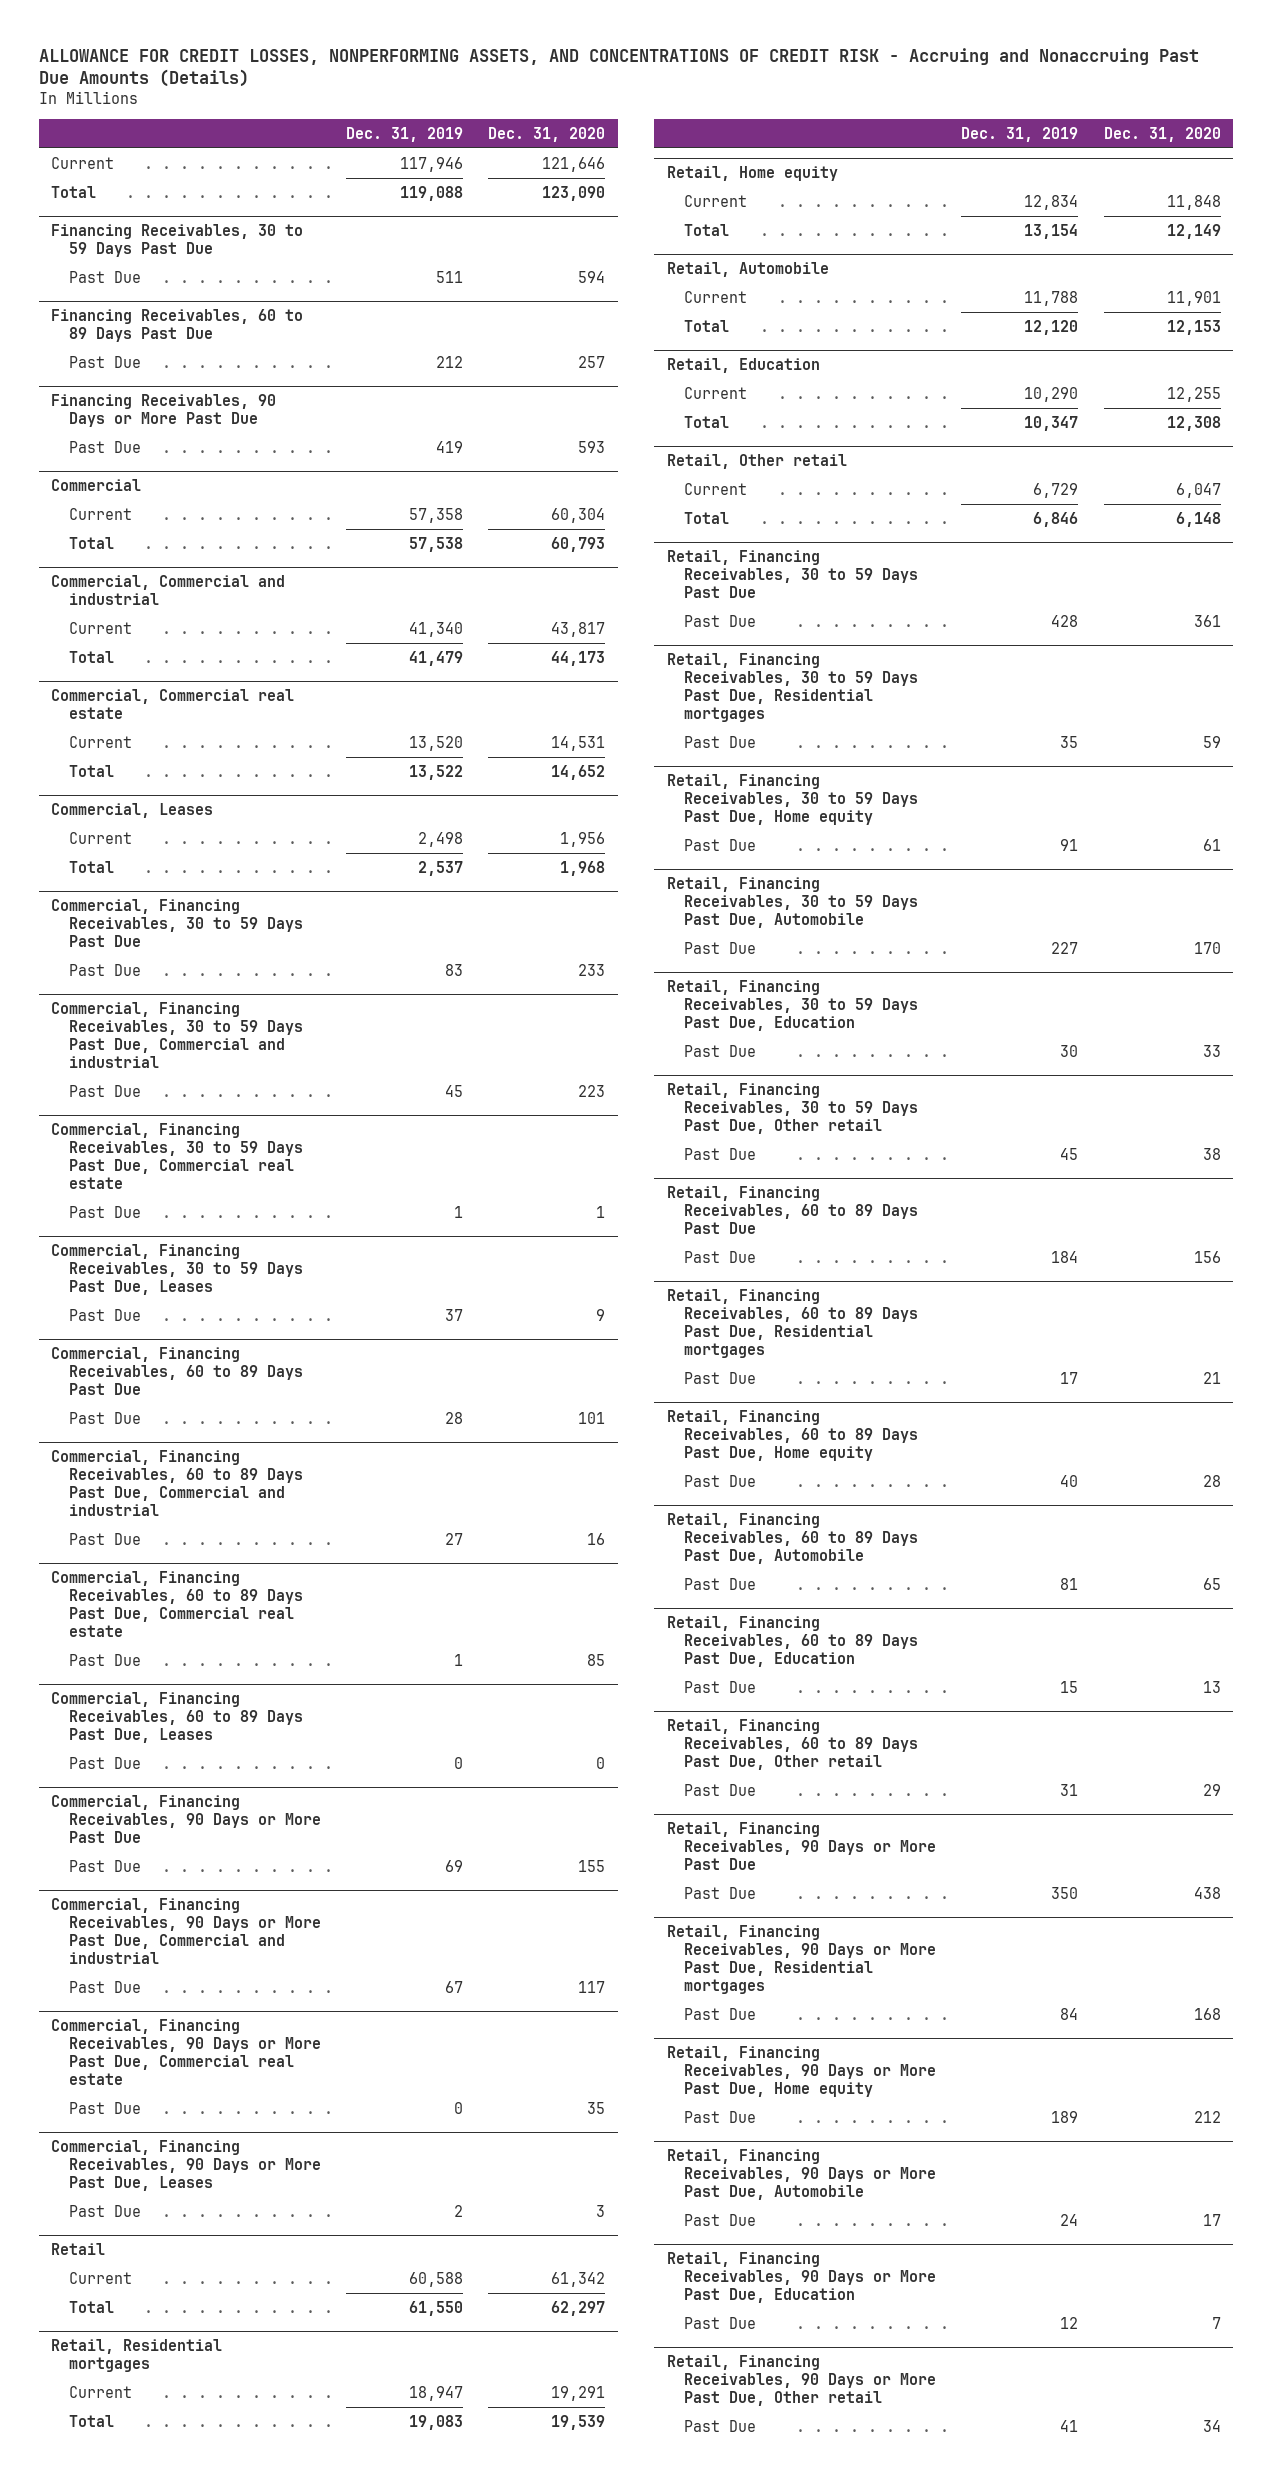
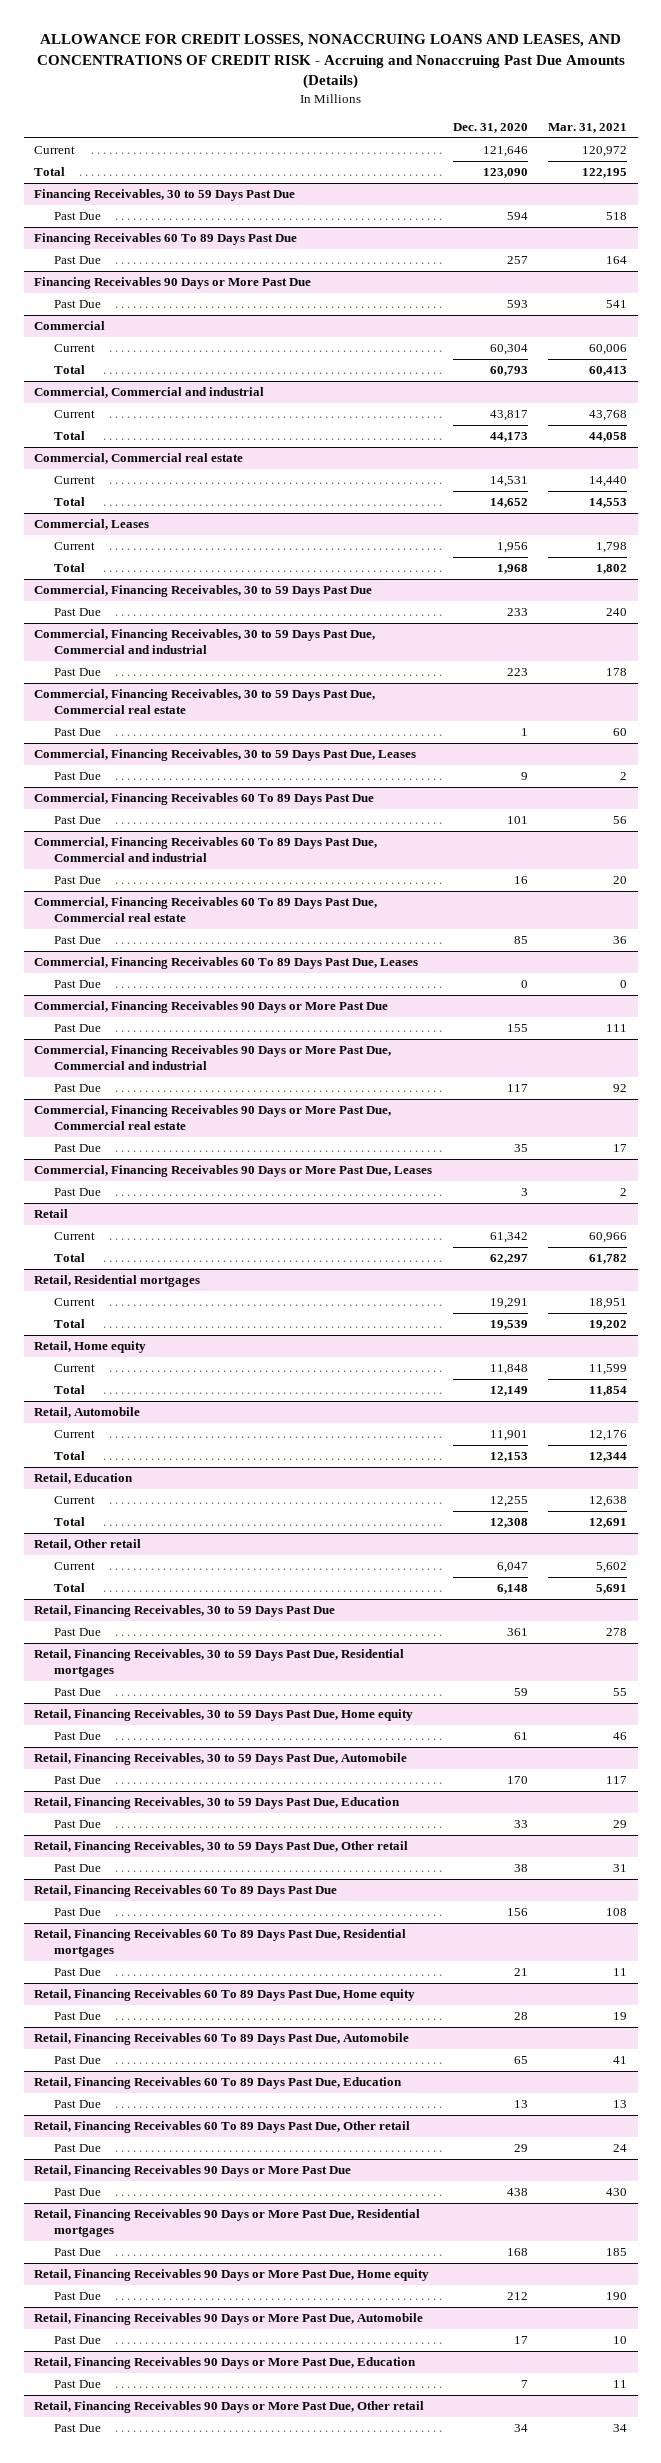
- ALLOWANCE FOR CREDIT LOSSES, NONPERFORMING ASSETS, AND CONCENTRATIONS OF CREDIT RISK - Accruing and Nonaccruing Past Due Amounts (Details)
+ ALLOWANCE FOR CREDIT LOSSES, NONACCRUING LOANS AND LEASES, AND CONCENTRATIONS OF CREDIT RISK - Accruing and Nonaccruing Past Due Amounts (Details)
- | Dec. 31, 2019 | Dec. 31, 2020
+ | Dec. 31, 2020 | Mar. 31, 2021
- Financing Receivables, 60 to 89 Days Past Due
+ Financing Receivables 60 To 89 Days Past Due
- Financing Receivables, 90 Days or More Past Due
+ Financing Receivables 90 Days or More Past Due
- Commercial, Financing Receivables, 60 to 89 Days Past Due
+ Commercial, Financing Receivables 60 To 89 Days Past Due
- Commercial, Financing Receivables, 60 to 89 Days Past Due, Commercial and industrial
+ Commercial, Financing Receivables 60 To 89 Days Past Due, Commercial and industrial
- Commercial, Financing Receivables, 60 to 89 Days Past Due, Commercial real estate
+ Commercial, Financing Receivables 60 To 89 Days Past Due, Commercial real estate
- Commercial, Financing Receivables, 60 to 89 Days Past Due, Leases
+ Commercial, Financing Receivables 60 To 89 Days Past Due, Leases
- Commercial, Financing Receivables, 90 Days or More Past Due
+ Commercial, Financing Receivables 90 Days or More Past Due
- Commercial, Financing Receivables, 90 Days or More Past Due, Commercial and industrial
+ Commercial, Financing Receivables 90 Days or More Past Due, Commercial and industrial
- Commercial, Financing Receivables, 90 Days or More Past Due, Commercial real estate
+ Commercial, Financing Receivables 90 Days or More Past Due, Commercial real estate
- Commercial, Financing Receivables, 90 Days or More Past Due, Leases
+ Commercial, Financing Receivables 90 Days or More Past Due, Leases
- Retail, Financing Receivables, 60 to 89 Days Past Due
+ Retail, Financing Receivables 60 To 89 Days Past Due
- Retail, Financing Receivables, 60 to 89 Days Past Due, Residential mortgages
+ Retail, Financing Receivables 60 To 89 Days Past Due, Residential mortgages
- Retail, Financing Receivables, 60 to 89 Days Past Due, Home equity
+ Retail, Financing Receivables 60 To 89 Days Past Due, Home equity
- Retail, Financing Receivables, 60 to 89 Days Past Due, Automobile
+ Retail, Financing Receivables 60 To 89 Days Past Due, Automobile
- Retail, Financing Receivables, 60 to 89 Days Past Due, Education
+ Retail, Financing Receivables 60 To 89 Days Past Due, Education
- Retail, Financing Receivables, 60 to 89 Days Past Due, Other retail
+ Retail, Financing Receivables 60 To 89 Days Past Due, Other retail
- Retail, Financing Receivables, 90 Days or More Past Due
+ Retail, Financing Receivables 90 Days or More Past Due
- Retail, Financing Receivables, 90 Days or More Past Due, Residential mortgages
+ Retail, Financing Receivables 90 Days or More Past Due, Residential mortgages
- Retail, Financing Receivables, 90 Days or More Past Due, Home equity
+ Retail, Financing Receivables 90 Days or More Past Due, Home equity
- Retail, Financing Receivables, 90 Days or More Past Due, Automobile
+ Retail, Financing Receivables 90 Days or More Past Due, Automobile
- Retail, Financing Receivables, 90 Days or More Past Due, Education
+ Retail, Financing Receivables 90 Days or More Past Due, Education
- Retail, Financing Receivables, 90 Days or More Past Due, Other retail
+ Retail, Financing Receivables 90 Days or More Past Due, Other retail

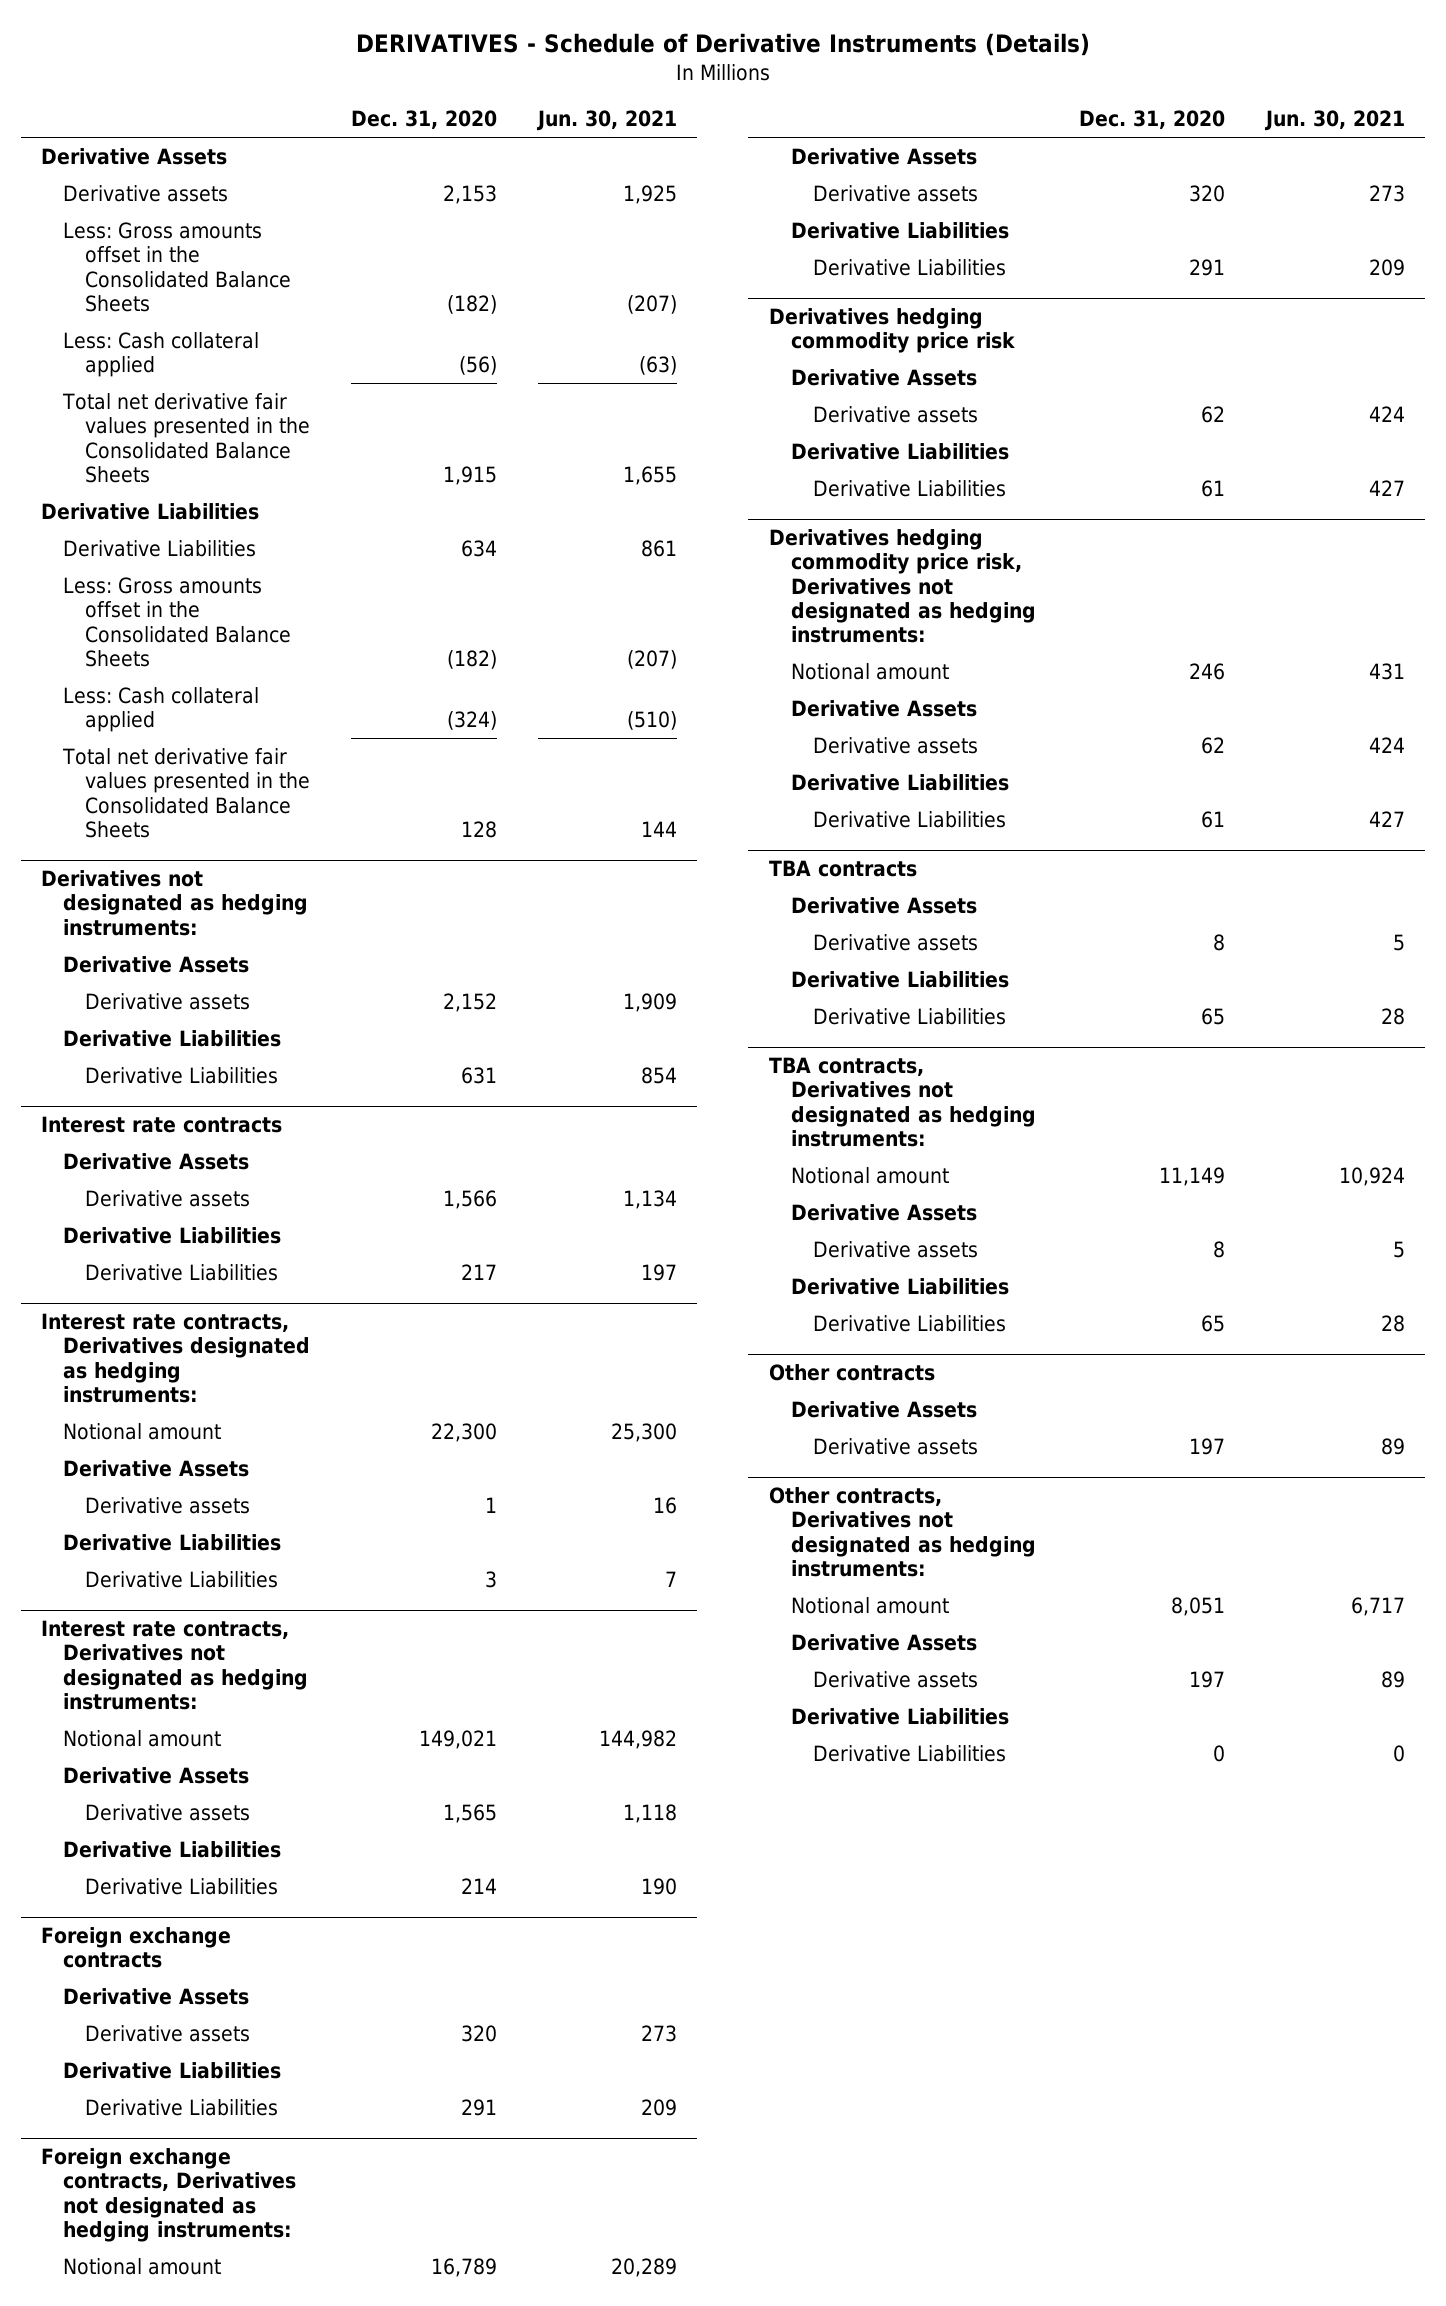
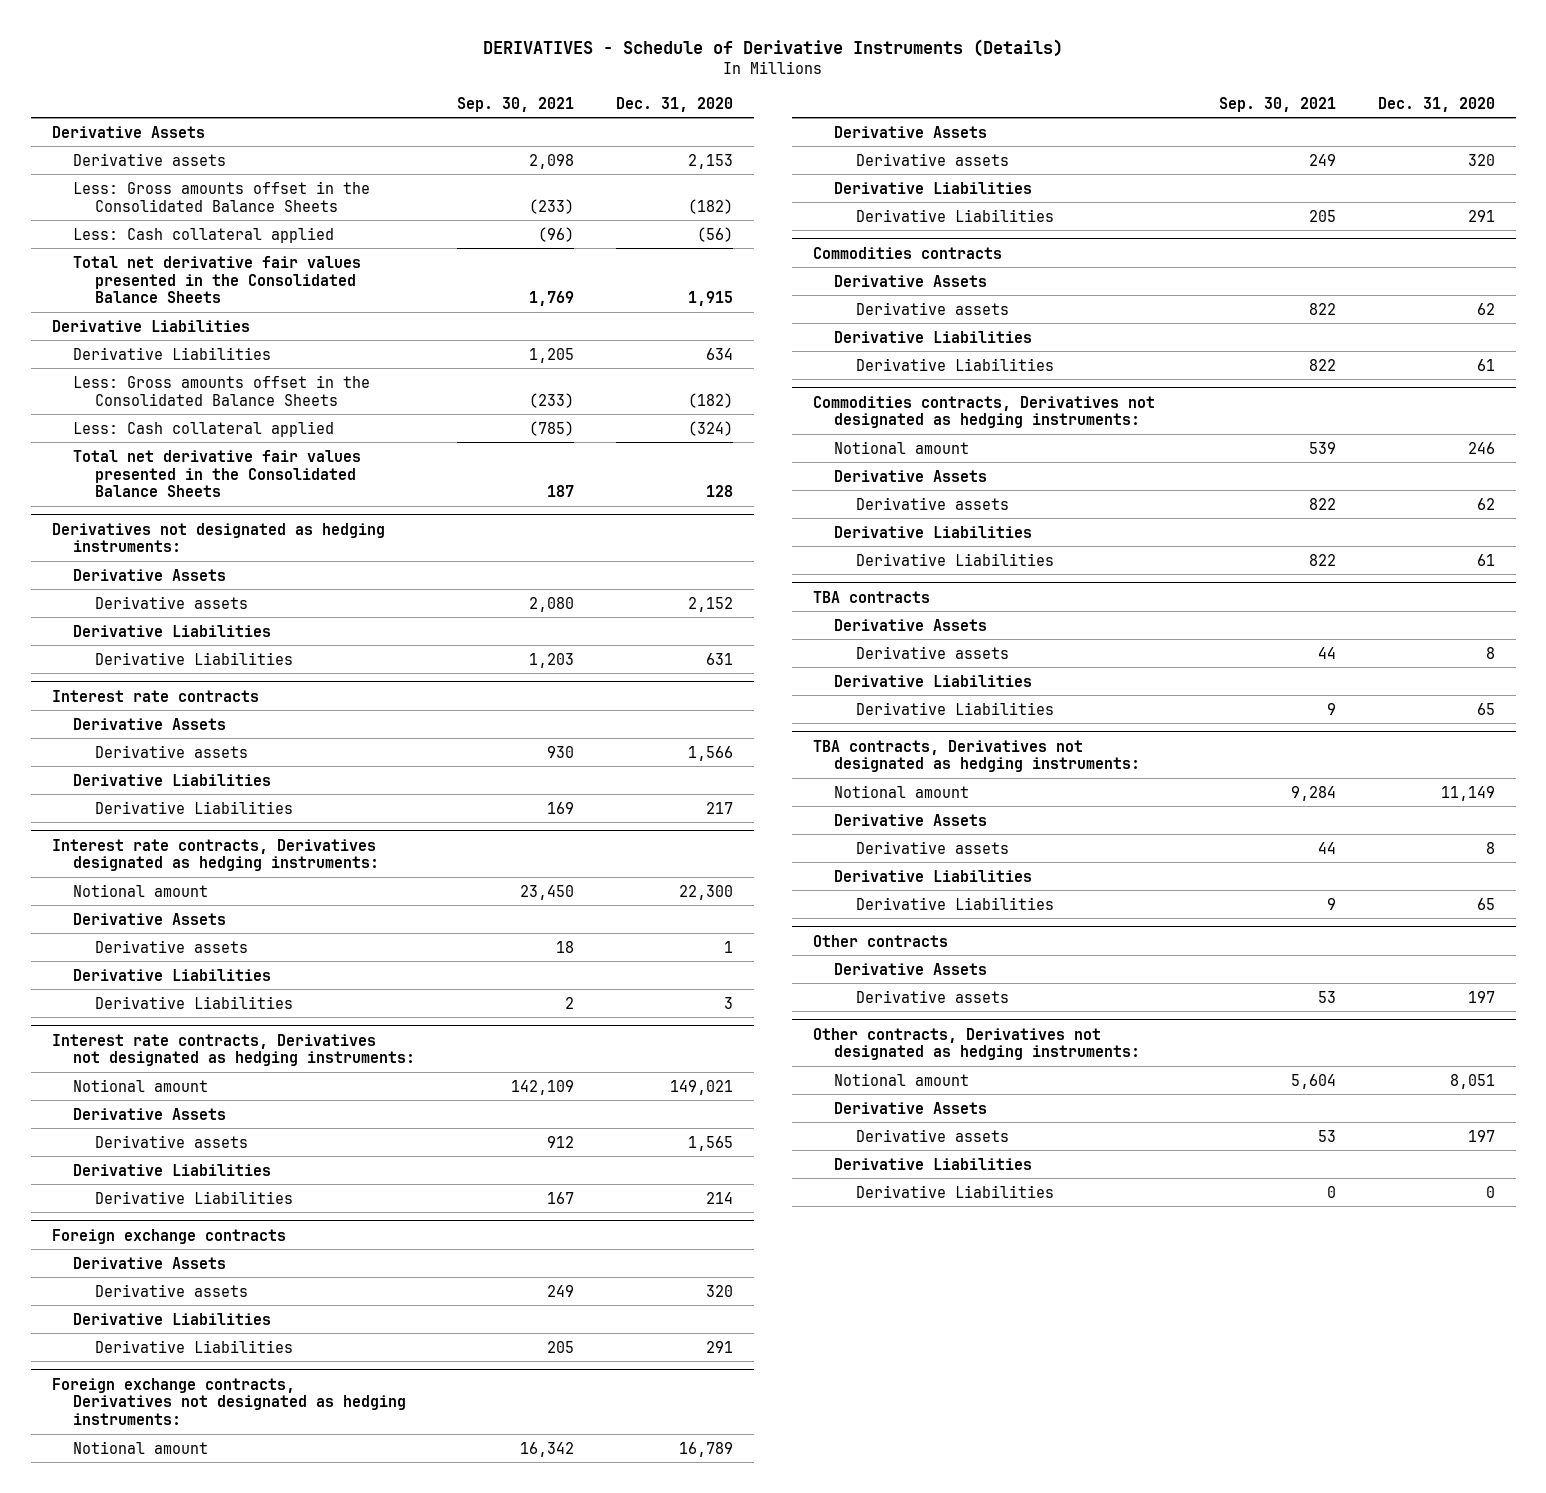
- | Dec. 31, 2020 | Jun. 30, 2021
+ | Sep. 30, 2021 | Dec. 31, 2020
- Derivatives hedging commodity price risk
+ Commodities contracts
- Derivatives hedging commodity price risk, Derivatives not designated as hedging instruments:
+ Commodities contracts, Derivatives not designated as hedging instruments:

